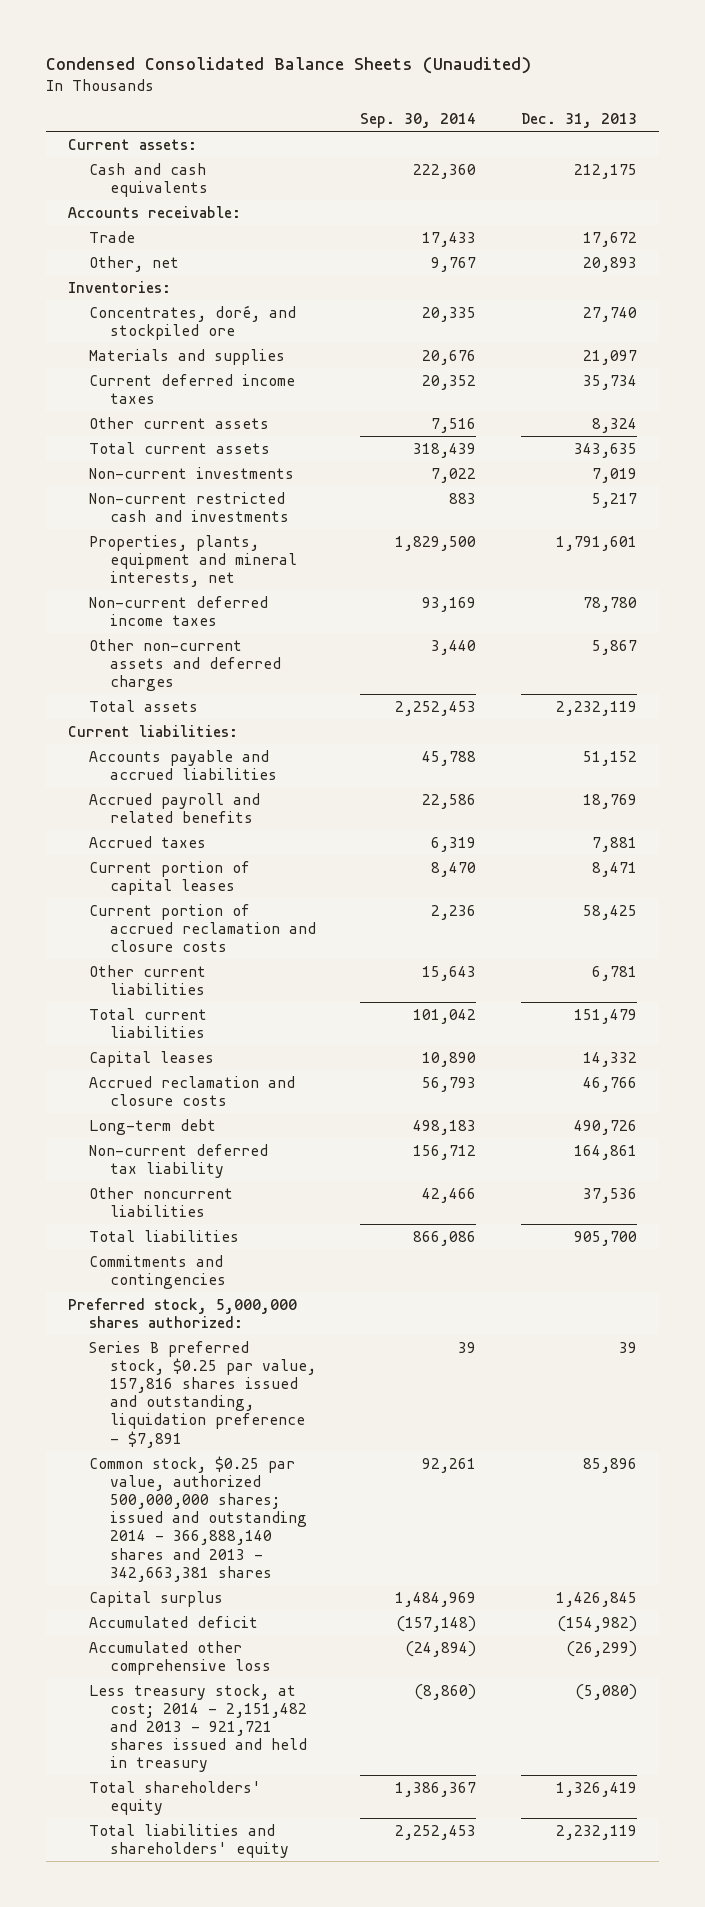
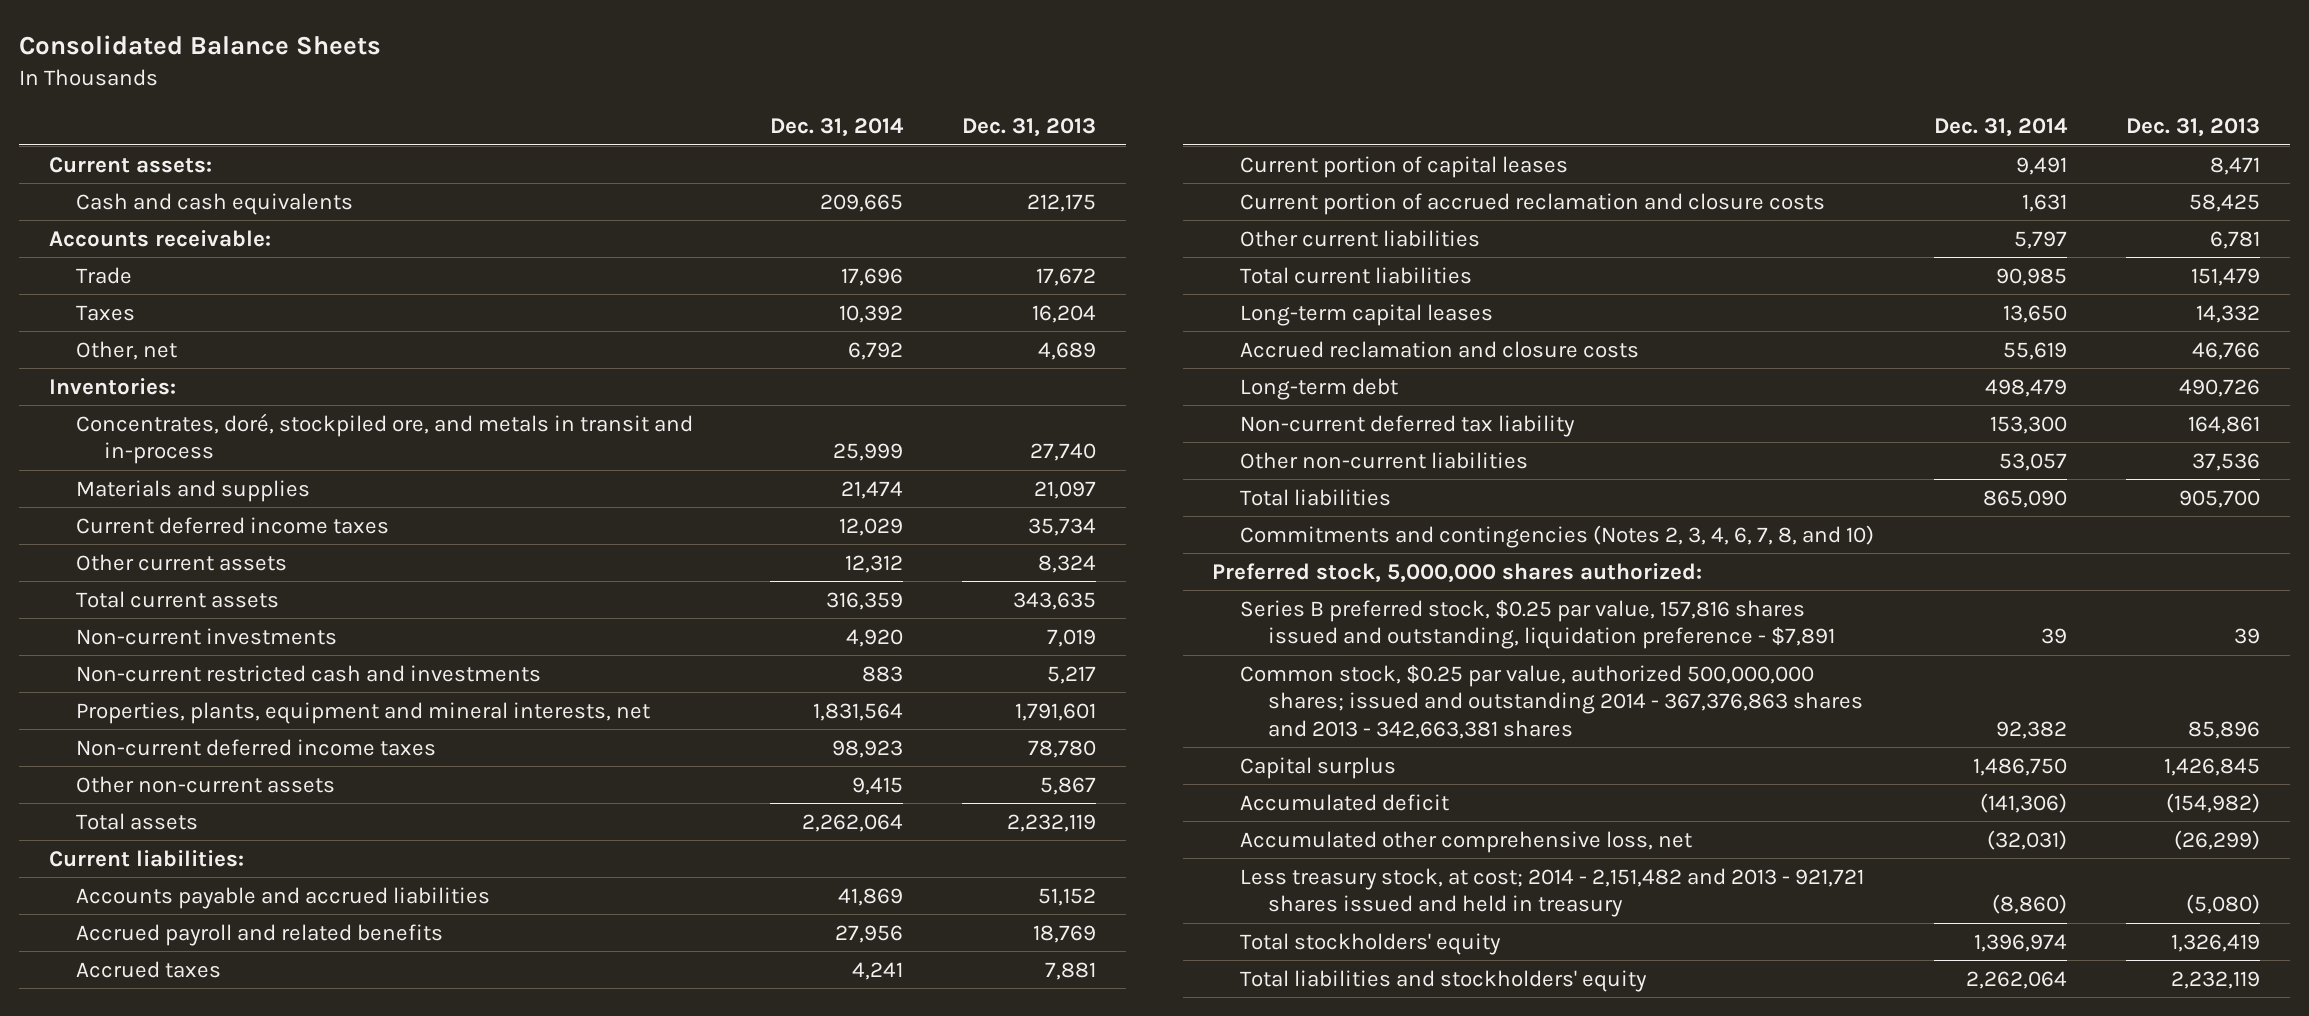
- Condensed Consolidated Balance Sheets (Unaudited)
+ Consolidated Balance Sheets
- | Sep. 30, 2014 | Dec. 31, 2013
+ | Dec. 31, 2014 | Dec. 31, 2013
- Other, net | 9,767 | 20,893
+ Taxes | 10,392 | 16,204
+ Other, net | 6,792 | 4,689
- Concentrates, doré, and stockpiled ore | 20,335 | 27,740
+ Concentrates, doré, stockpiled ore, and metals in transit and in-process | 25,999 | 27,740
- Other non-current assets and deferred charges | 3,440 | 5,867
+ Other non-current assets | 9,415 | 5,867
- Capital leases | 10,890 | 14,332
+ Long-term capital leases | 13,650 | 14,332
- Other noncurrent liabilities | 42,466 | 37,536
+ Other non-current liabilities | 53,057 | 37,536
- Commitments and contingencies
+ Commitments and contingencies (Notes 2, 3, 4, 6, 7, 8, and 10)
- Common stock, $0.25 par value, authorized 500,000,000 shares; issued and outstanding 2014 - 366,888,140 shares and 2013 - 342,663,381 shares | 92,261 | 85,896
+ Common stock, $0.25 par value, authorized 500,000,000 shares; issued and outstanding 2014 - 367,376,863 shares and 2013 - 342,663,381 shares | 92,382 | 85,896
- Accumulated other comprehensive loss | (24,894) | (26,299)
+ Accumulated other comprehensive loss, net | (32,031) | (26,299)
- Total shareholders' equity | 1,386,367 | 1,326,419
- Total liabilities and shareholders' equity | 2,252,453 | 2,232,119
+ Total stockholders' equity | 1,396,974 | 1,326,419
+ Total liabilities and stockholders' equity | 2,262,064 | 2,232,119

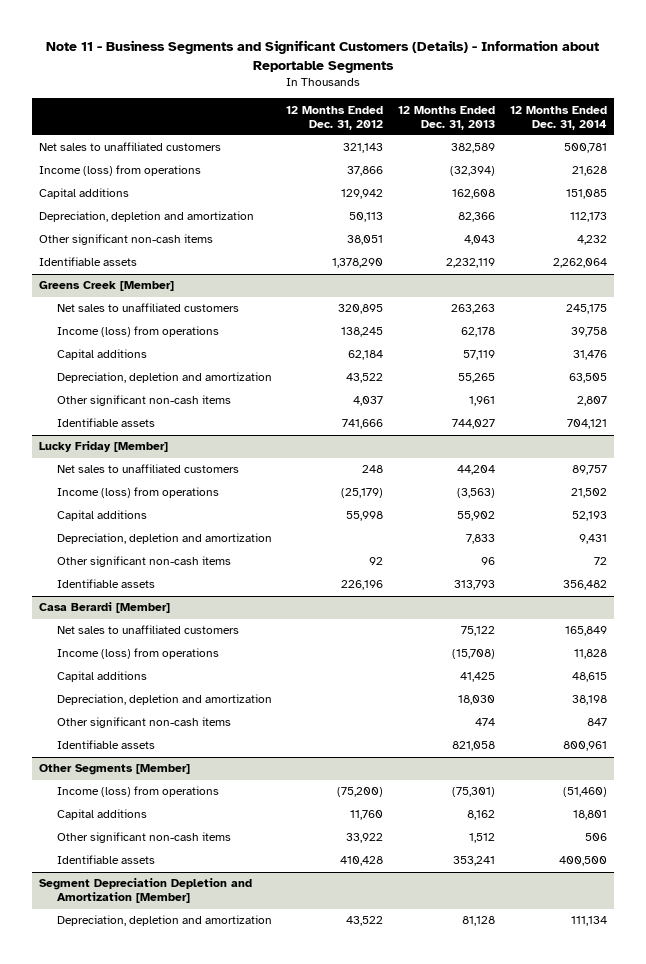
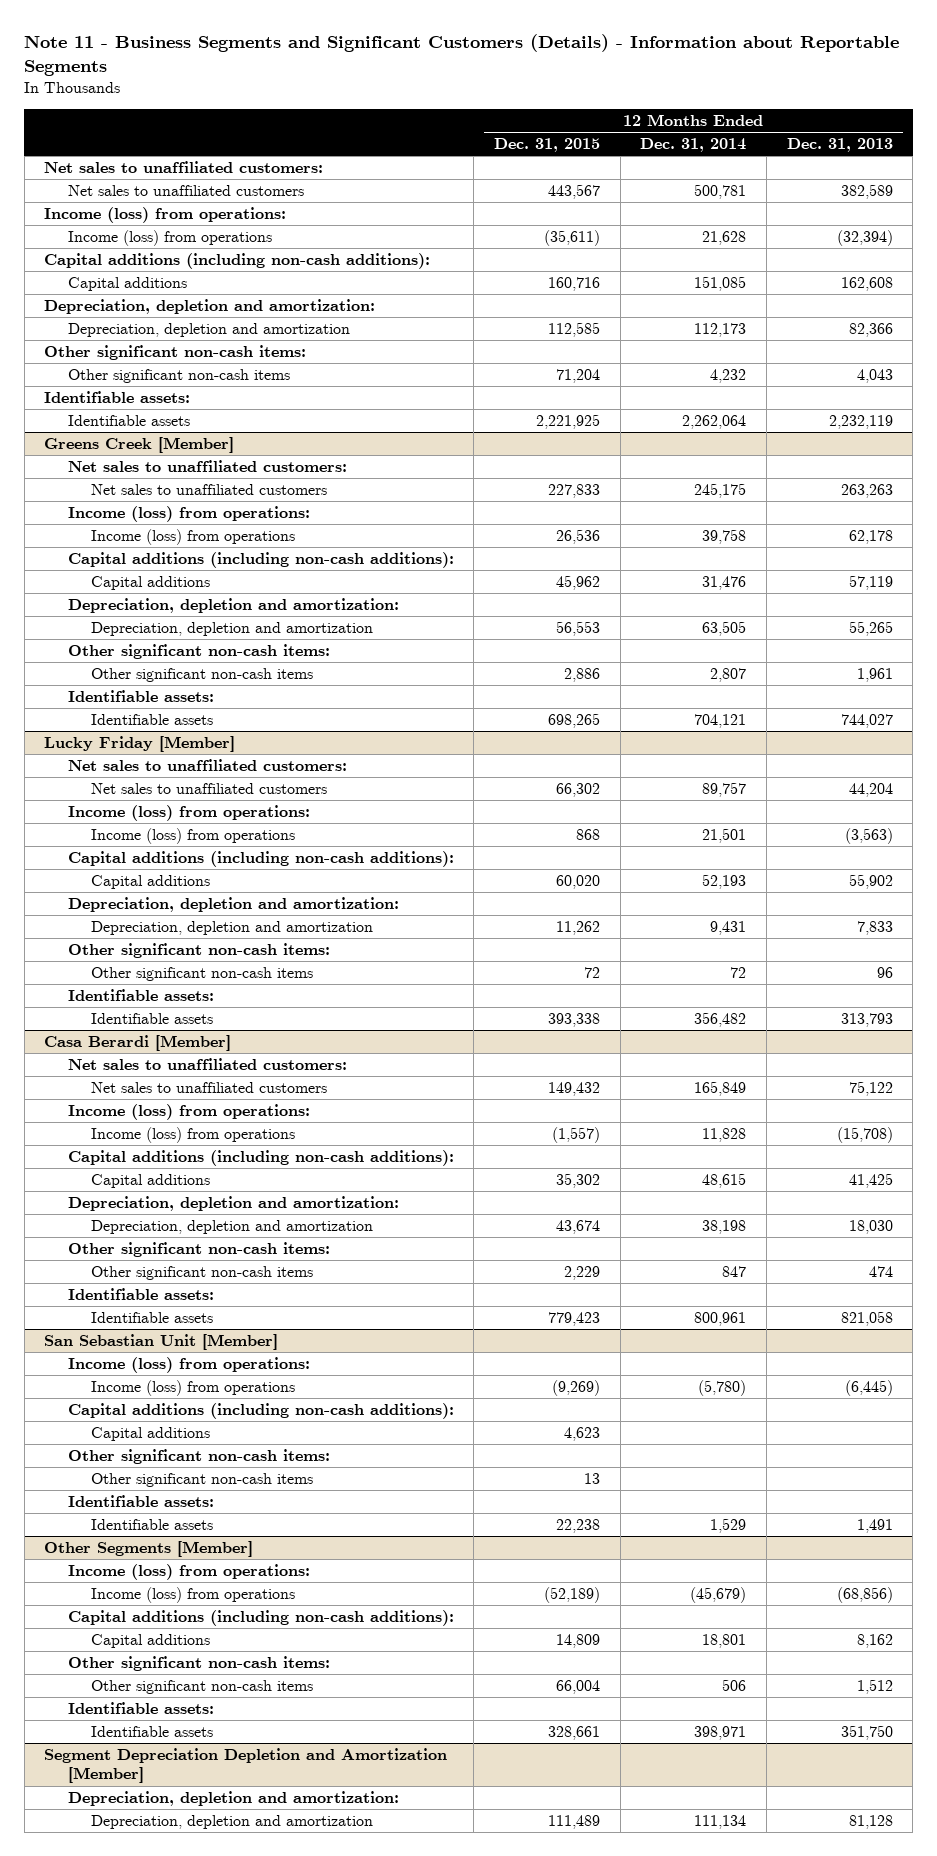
- | 12 Months Ended Dec. 31, 2012 | 12 Months Ended Dec. 31, 2013 | 12 Months Ended Dec. 31, 2014
+ | 12 Months Ended Dec. 31, 2015 | 12 Months Ended Dec. 31, 2014 | 12 Months Ended Dec. 31, 2013
+ Net sales to unaffiliated customers:
+ Income (loss) from operations:
+ Capital additions (including non-cash additions):
+ Depreciation, depletion and amortization:
+ Other significant non-cash items:
+ Identifiable assets:
@ Greens Creek [Member]
+ Net sales to unaffiliated customers:
+ Income (loss) from operations:
+ Capital additions (including non-cash additions):
+ Depreciation, depletion and amortization:
+ Other significant non-cash items:
+ Identifiable assets:
@ Lucky Friday [Member]
+ Net sales to unaffiliated customers:
- Income (loss) from operations | (25,179) | (3,563) | 21,502
+ Income (loss) from operations:
+ Income (loss) from operations | 868 | 21,501 | (3,563)
+ Capital additions (including non-cash additions):
+ Depreciation, depletion and amortization:
+ Other significant non-cash items:
+ Identifiable assets:
@ Casa Berardi [Member]
+ Net sales to unaffiliated customers:
+ Income (loss) from operations:
+ Capital additions (including non-cash additions):
+ Depreciation, depletion and amortization:
+ Other significant non-cash items:
+ Identifiable assets:
+ San Sebastian Unit [Member]
+ Income (loss) from operations:
+ Income (loss) from operations | (9,269) | (5,780) | (6,445)
+ Capital additions (including non-cash additions):
+ Capital additions | 4,623 | |
+ Other significant non-cash items:
+ Other significant non-cash items | 13 | |
+ Identifiable assets:
+ Identifiable assets | 22,238 | 1,529 | 1,491
@ Other Segments [Member]
- Income (loss) from operations | (75,200) | (75,301) | (51,460)
+ Income (loss) from operations:
+ Income (loss) from operations | (52,189) | (45,679) | (68,856)
+ Capital additions (including non-cash additions):
+ Other significant non-cash items:
- Identifiable assets | 410,428 | 353,241 | 400,500
+ Identifiable assets:
+ Identifiable assets | 328,661 | 398,971 | 351,750
@ Segment Depreciation Depletion and Amortization [Member]
+ Depreciation, depletion and amortization:

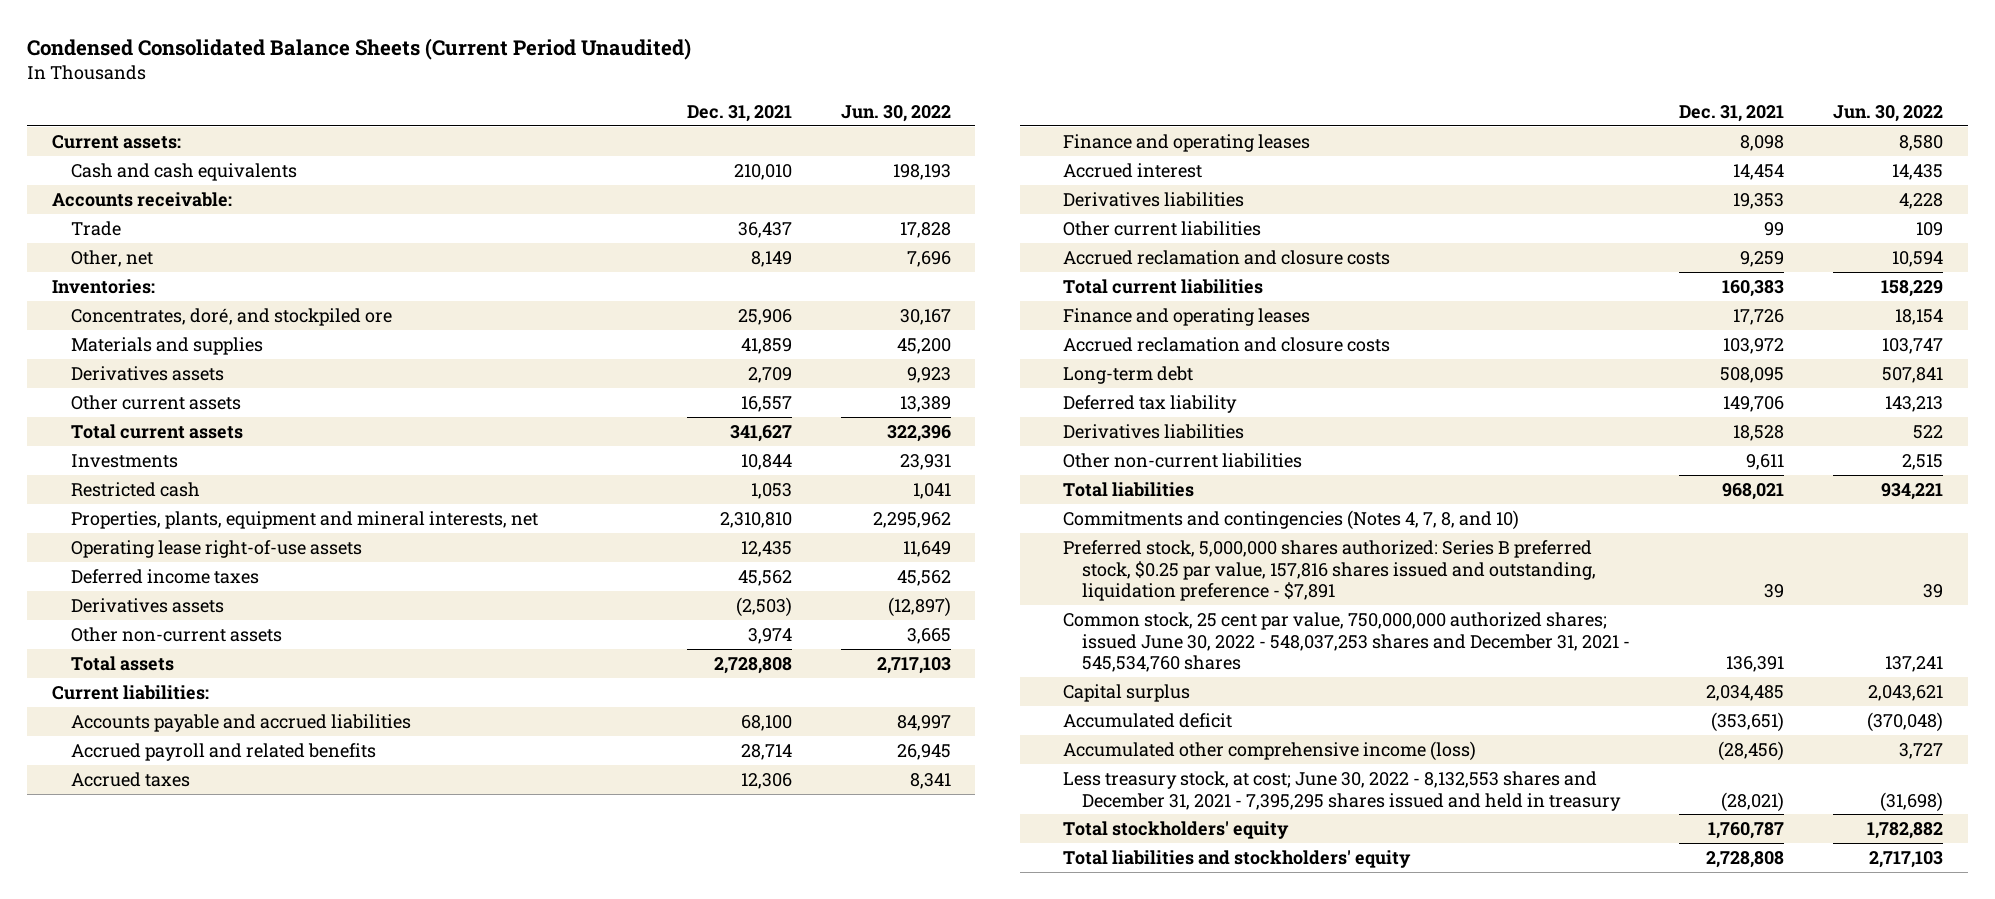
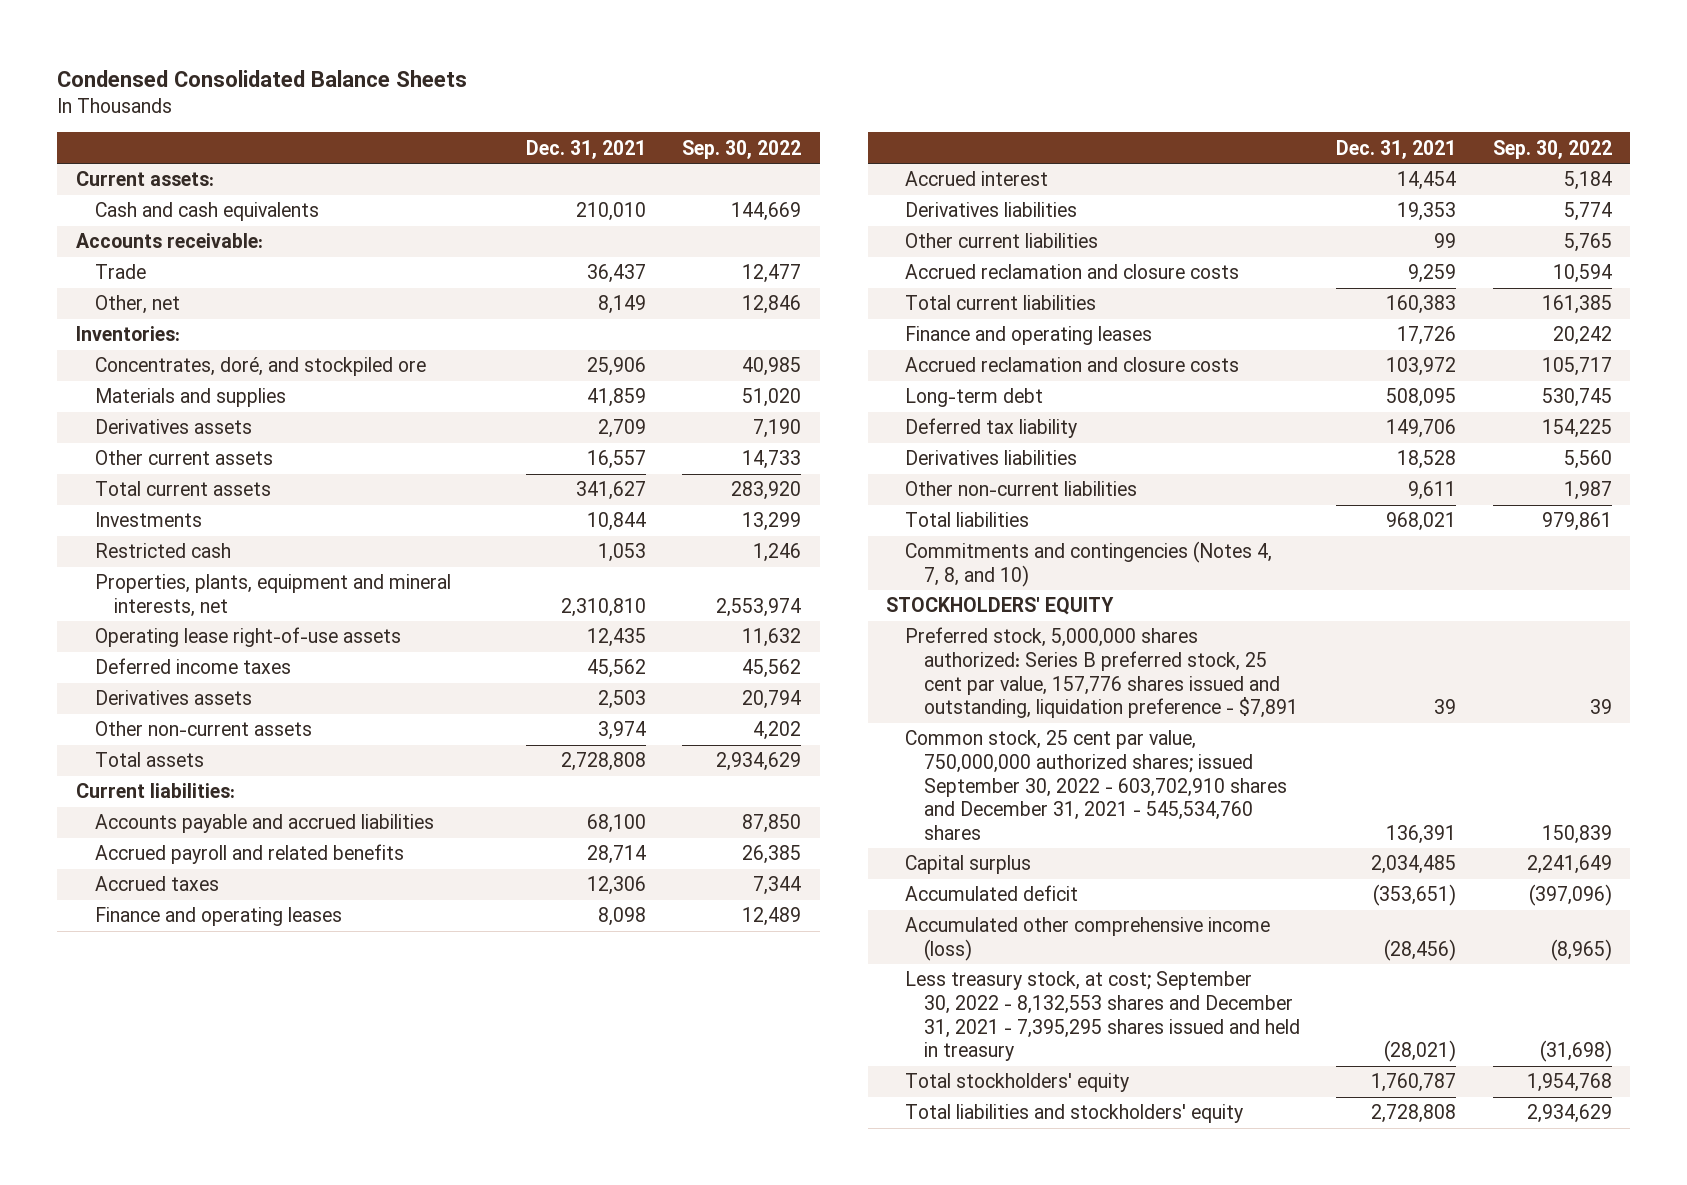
- Condensed Consolidated Balance Sheets (Current Period Unaudited)
+ Condensed Consolidated Balance Sheets
- | Dec. 31, 2021 | Jun. 30, 2022
+ | Dec. 31, 2021 | Sep. 30, 2022
- Derivatives assets | (2,503) | (12,897)
+ Derivatives assets | 2,503 | 20,794
- Preferred stock, 5,000,000 shares authorized: Series B preferred stock, $0.25 par value, 157,816 shares issued and outstanding, liquidation preference - $7,891 | 39 | 39
- Common stock, 25 cent par value, 750,000,000 authorized shares; issued June 30, 2022 - 548,037,253 shares and December 31, 2021 - 545,534,760 shares | 136,391 | 137,241
+ STOCKHOLDERS' EQUITY
+ Preferred stock, 5,000,000 shares authorized: Series B preferred stock, 25 cent par value, 157,776 shares issued and outstanding, liquidation preference - $7,891 | 39 | 39
+ Common stock, 25 cent par value, 750,000,000 authorized shares; issued September 30, 2022 - 603,702,910 shares and December 31, 2021 - 545,534,760 shares | 136,391 | 150,839
- Less treasury stock, at cost; June 30, 2022 - 8,132,553 shares and December 31, 2021 - 7,395,295 shares issued and held in treasury | (28,021) | (31,698)
+ Less treasury stock, at cost; September 30, 2022 - 8,132,553 shares and December 31, 2021 - 7,395,295 shares issued and held in treasury | (28,021) | (31,698)

